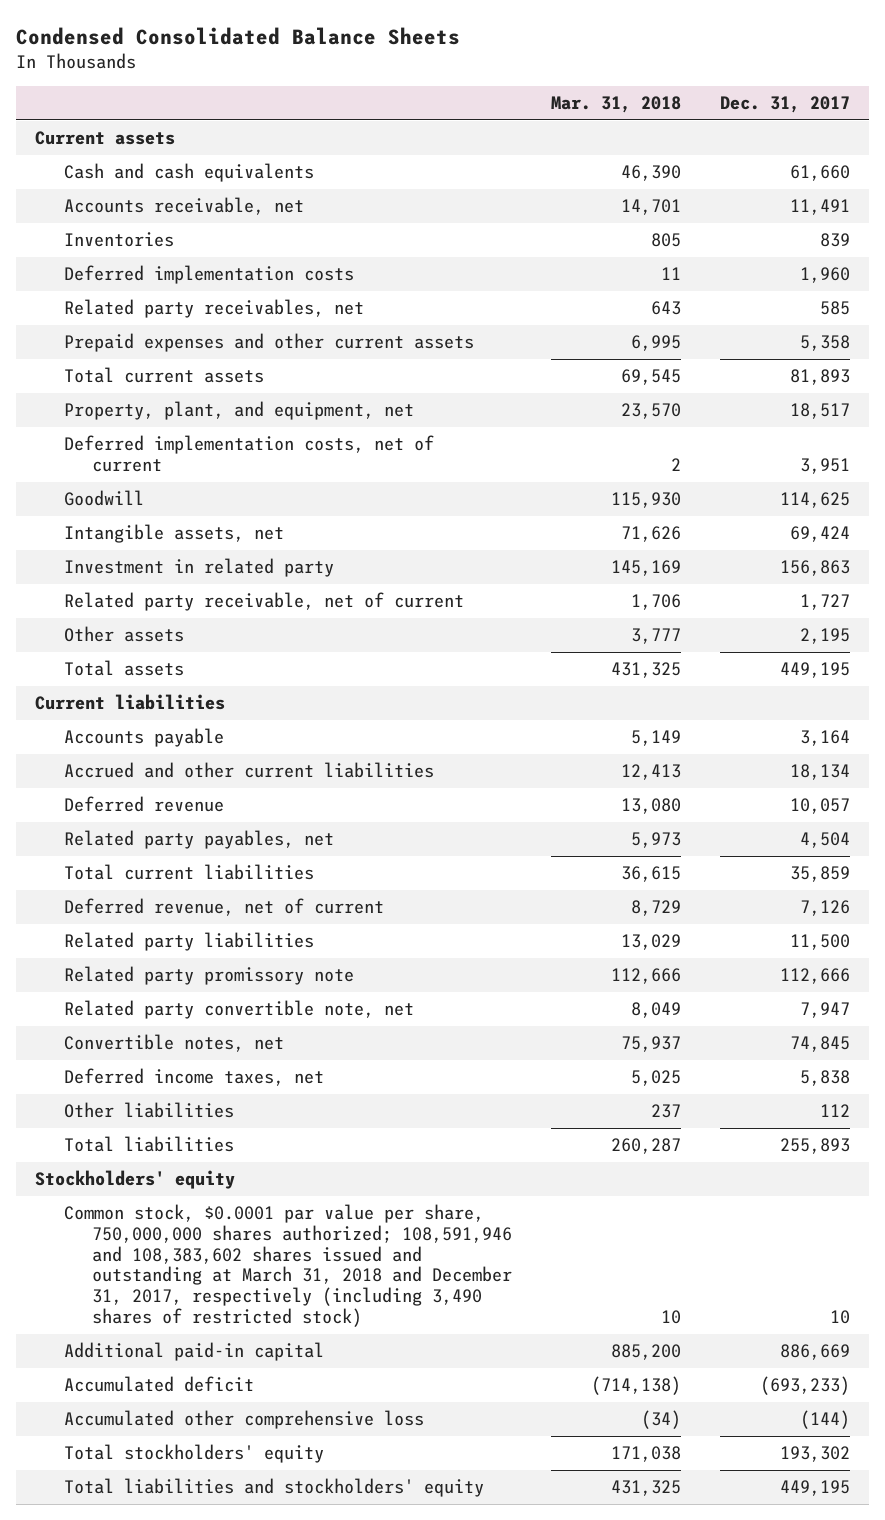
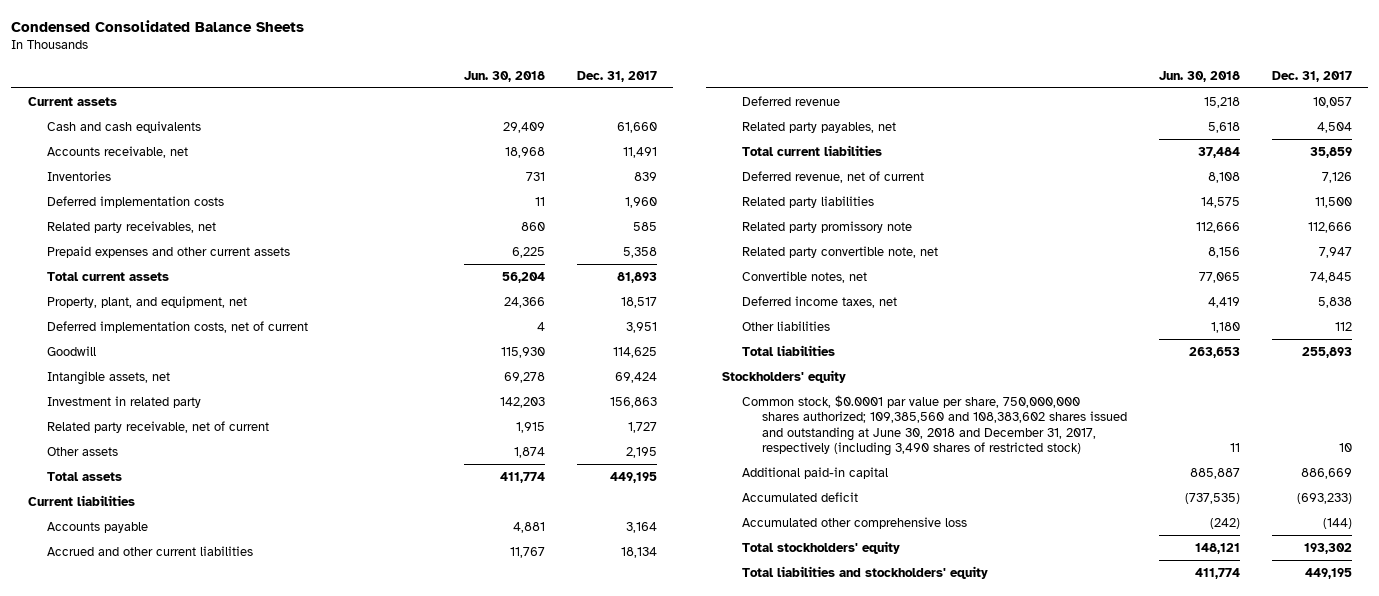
- | Mar. 31, 2018 | Dec. 31, 2017
+ | Jun. 30, 2018 | Dec. 31, 2017
- Common stock, $0.0001 par value per share, 750,000,000 shares authorized; 108,591,946 and 108,383,602 shares issued and outstanding at March 31, 2018 and December 31, 2017, respectively (including 3,490 shares of restricted stock) | 10 | 10
+ Common stock, $0.0001 par value per share, 750,000,000 shares authorized; 109,385,560 and 108,383,602 shares issued and outstanding at June 30, 2018 and December 31, 2017, respectively (including 3,490 shares of restricted stock) | 11 | 10

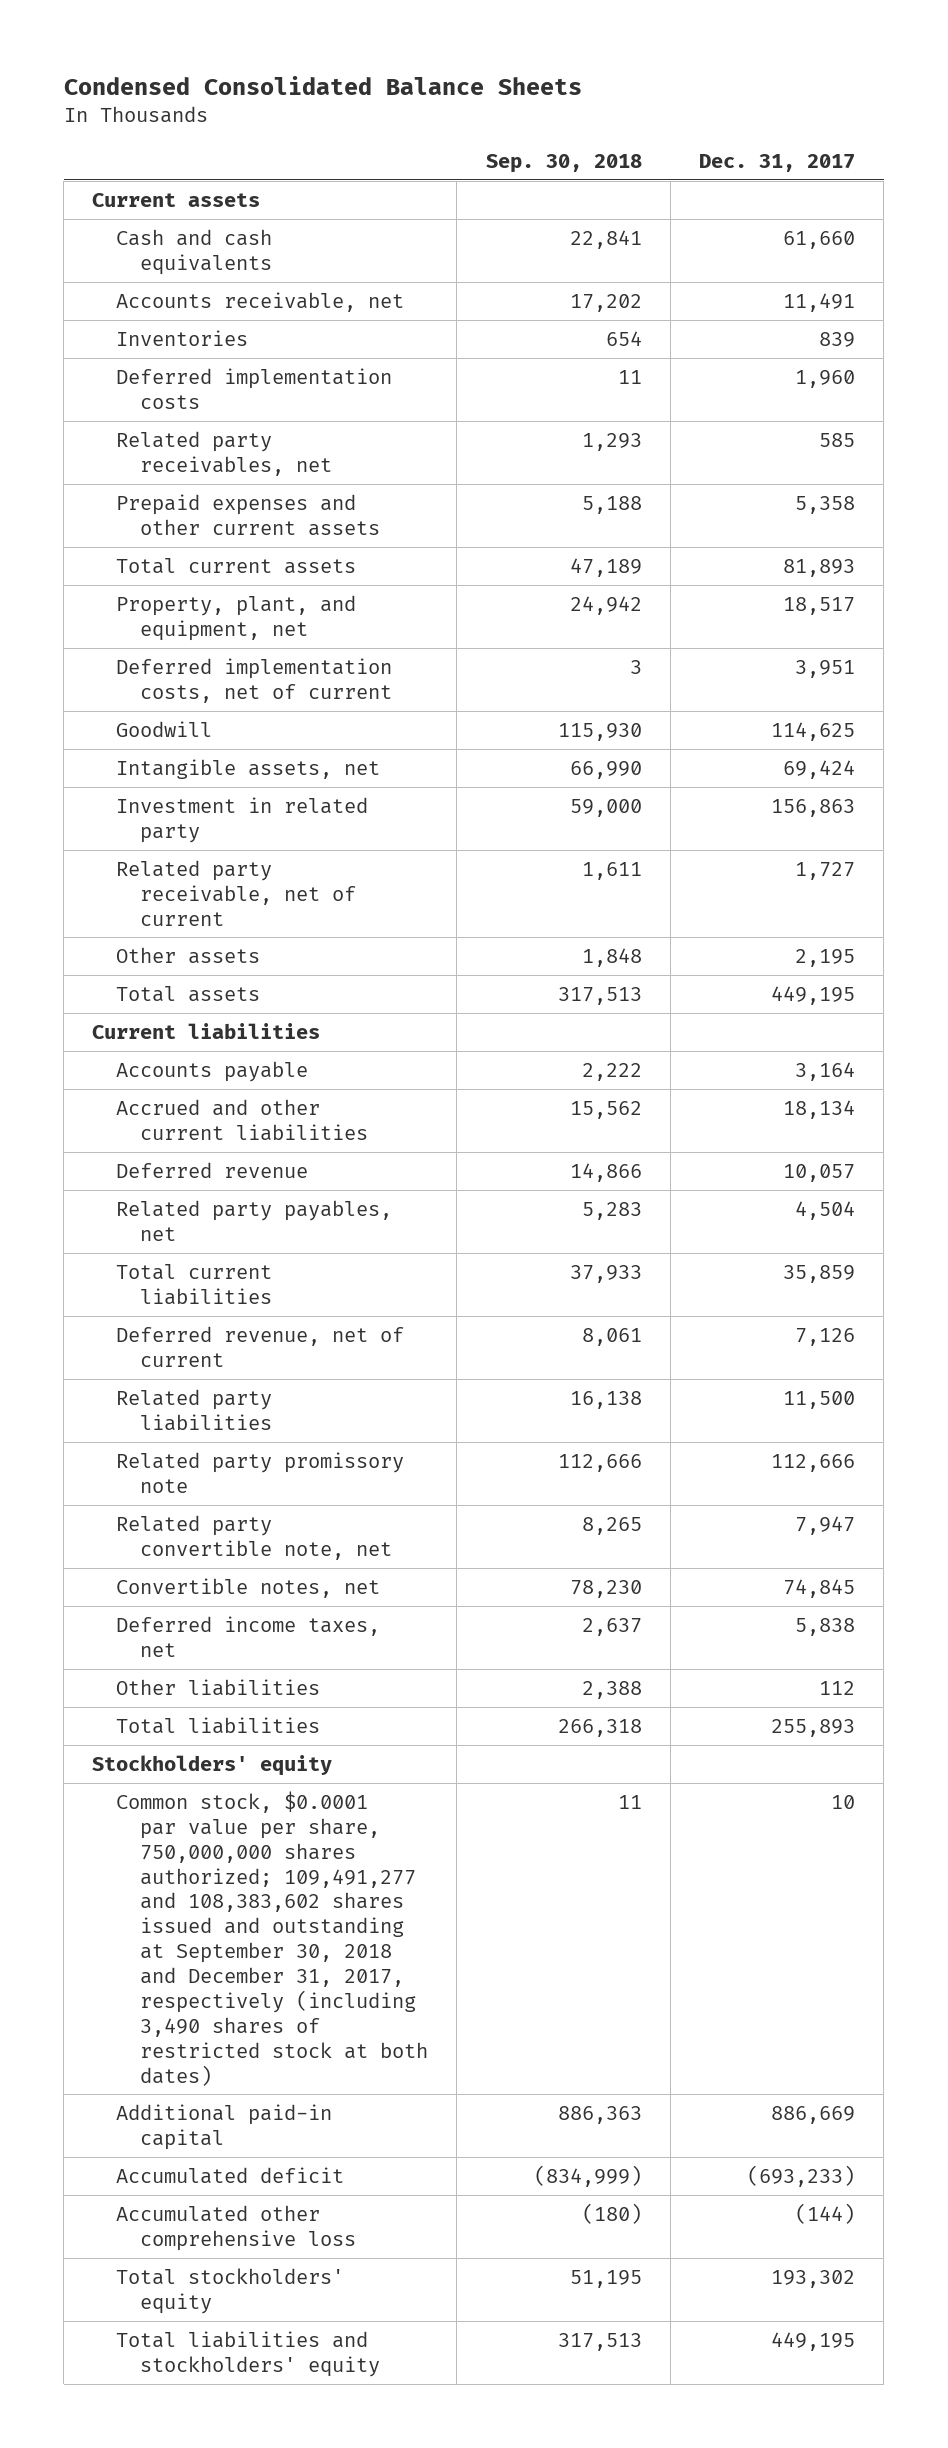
- | Jun. 30, 2018 | Dec. 31, 2017
+ | Sep. 30, 2018 | Dec. 31, 2017
- Common stock, $0.0001 par value per share, 750,000,000 shares authorized; 109,385,560 and 108,383,602 shares issued and outstanding at June 30, 2018 and December 31, 2017, respectively (including 3,490 shares of restricted stock) | 11 | 10
+ Common stock, $0.0001 par value per share, 750,000,000 shares authorized; 109,491,277 and 108,383,602 shares issued and outstanding at September 30, 2018 and December 31, 2017, respectively (including 3,490 shares of restricted stock at both dates) | 11 | 10

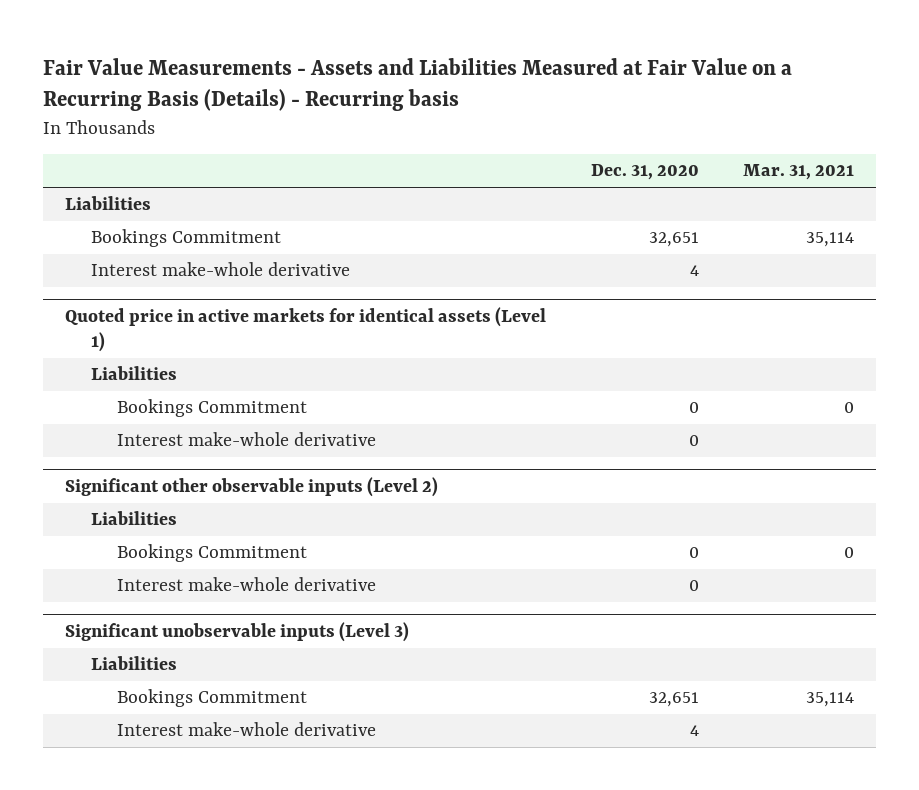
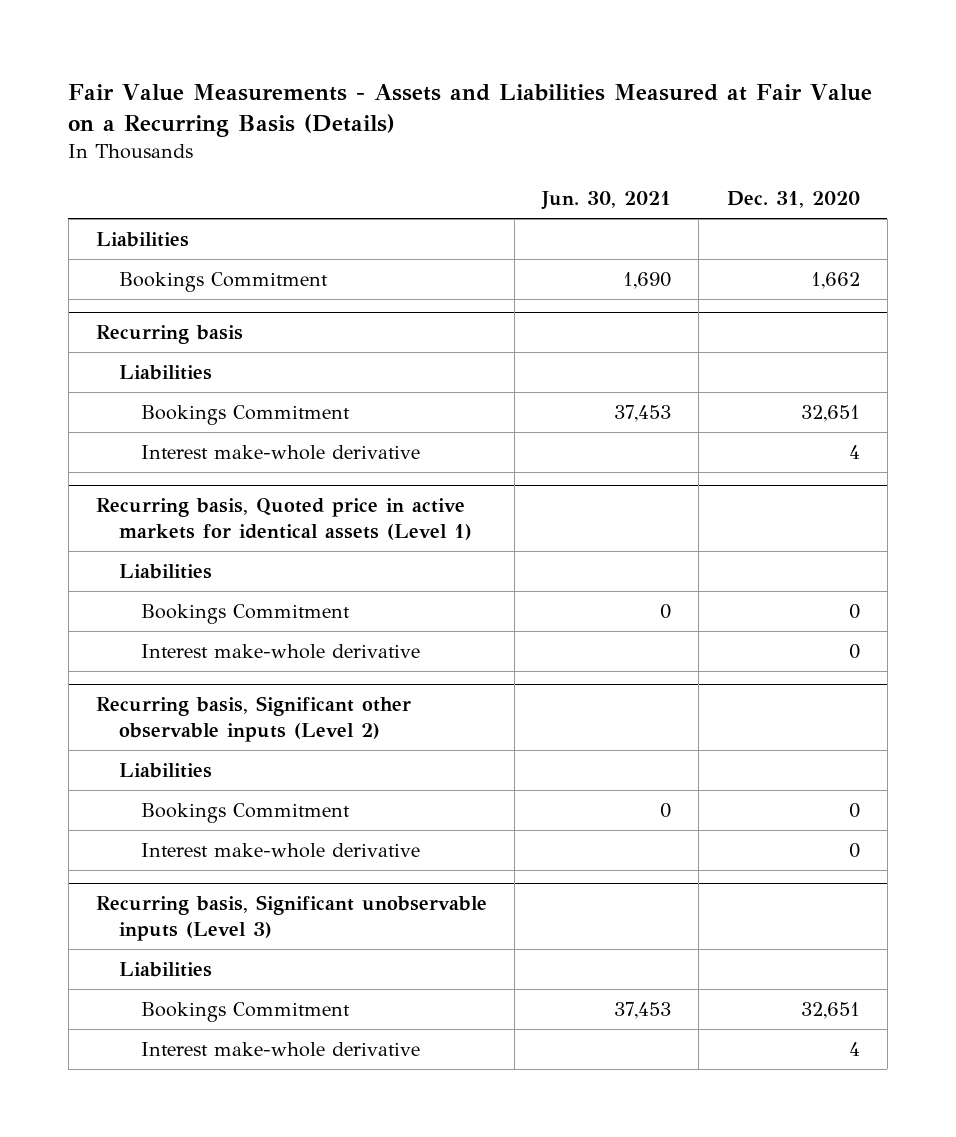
- Fair Value Measurements - Assets and Liabilities Measured at Fair Value on a Recurring Basis (Details) - Recurring basis
+ Fair Value Measurements - Assets and Liabilities Measured at Fair Value on a Recurring Basis (Details)
- | Dec. 31, 2020 | Mar. 31, 2021
+ | Jun. 30, 2021 | Dec. 31, 2020
+ Bookings Commitment | 1,690 | 1,662
+ Recurring basis
+ Liabilities
- Quoted price in active markets for identical assets (Level 1)
+ Recurring basis, Quoted price in active markets for identical assets (Level 1)
- Significant other observable inputs (Level 2)
+ Recurring basis, Significant other observable inputs (Level 2)
- Significant unobservable inputs (Level 3)
+ Recurring basis, Significant unobservable inputs (Level 3)

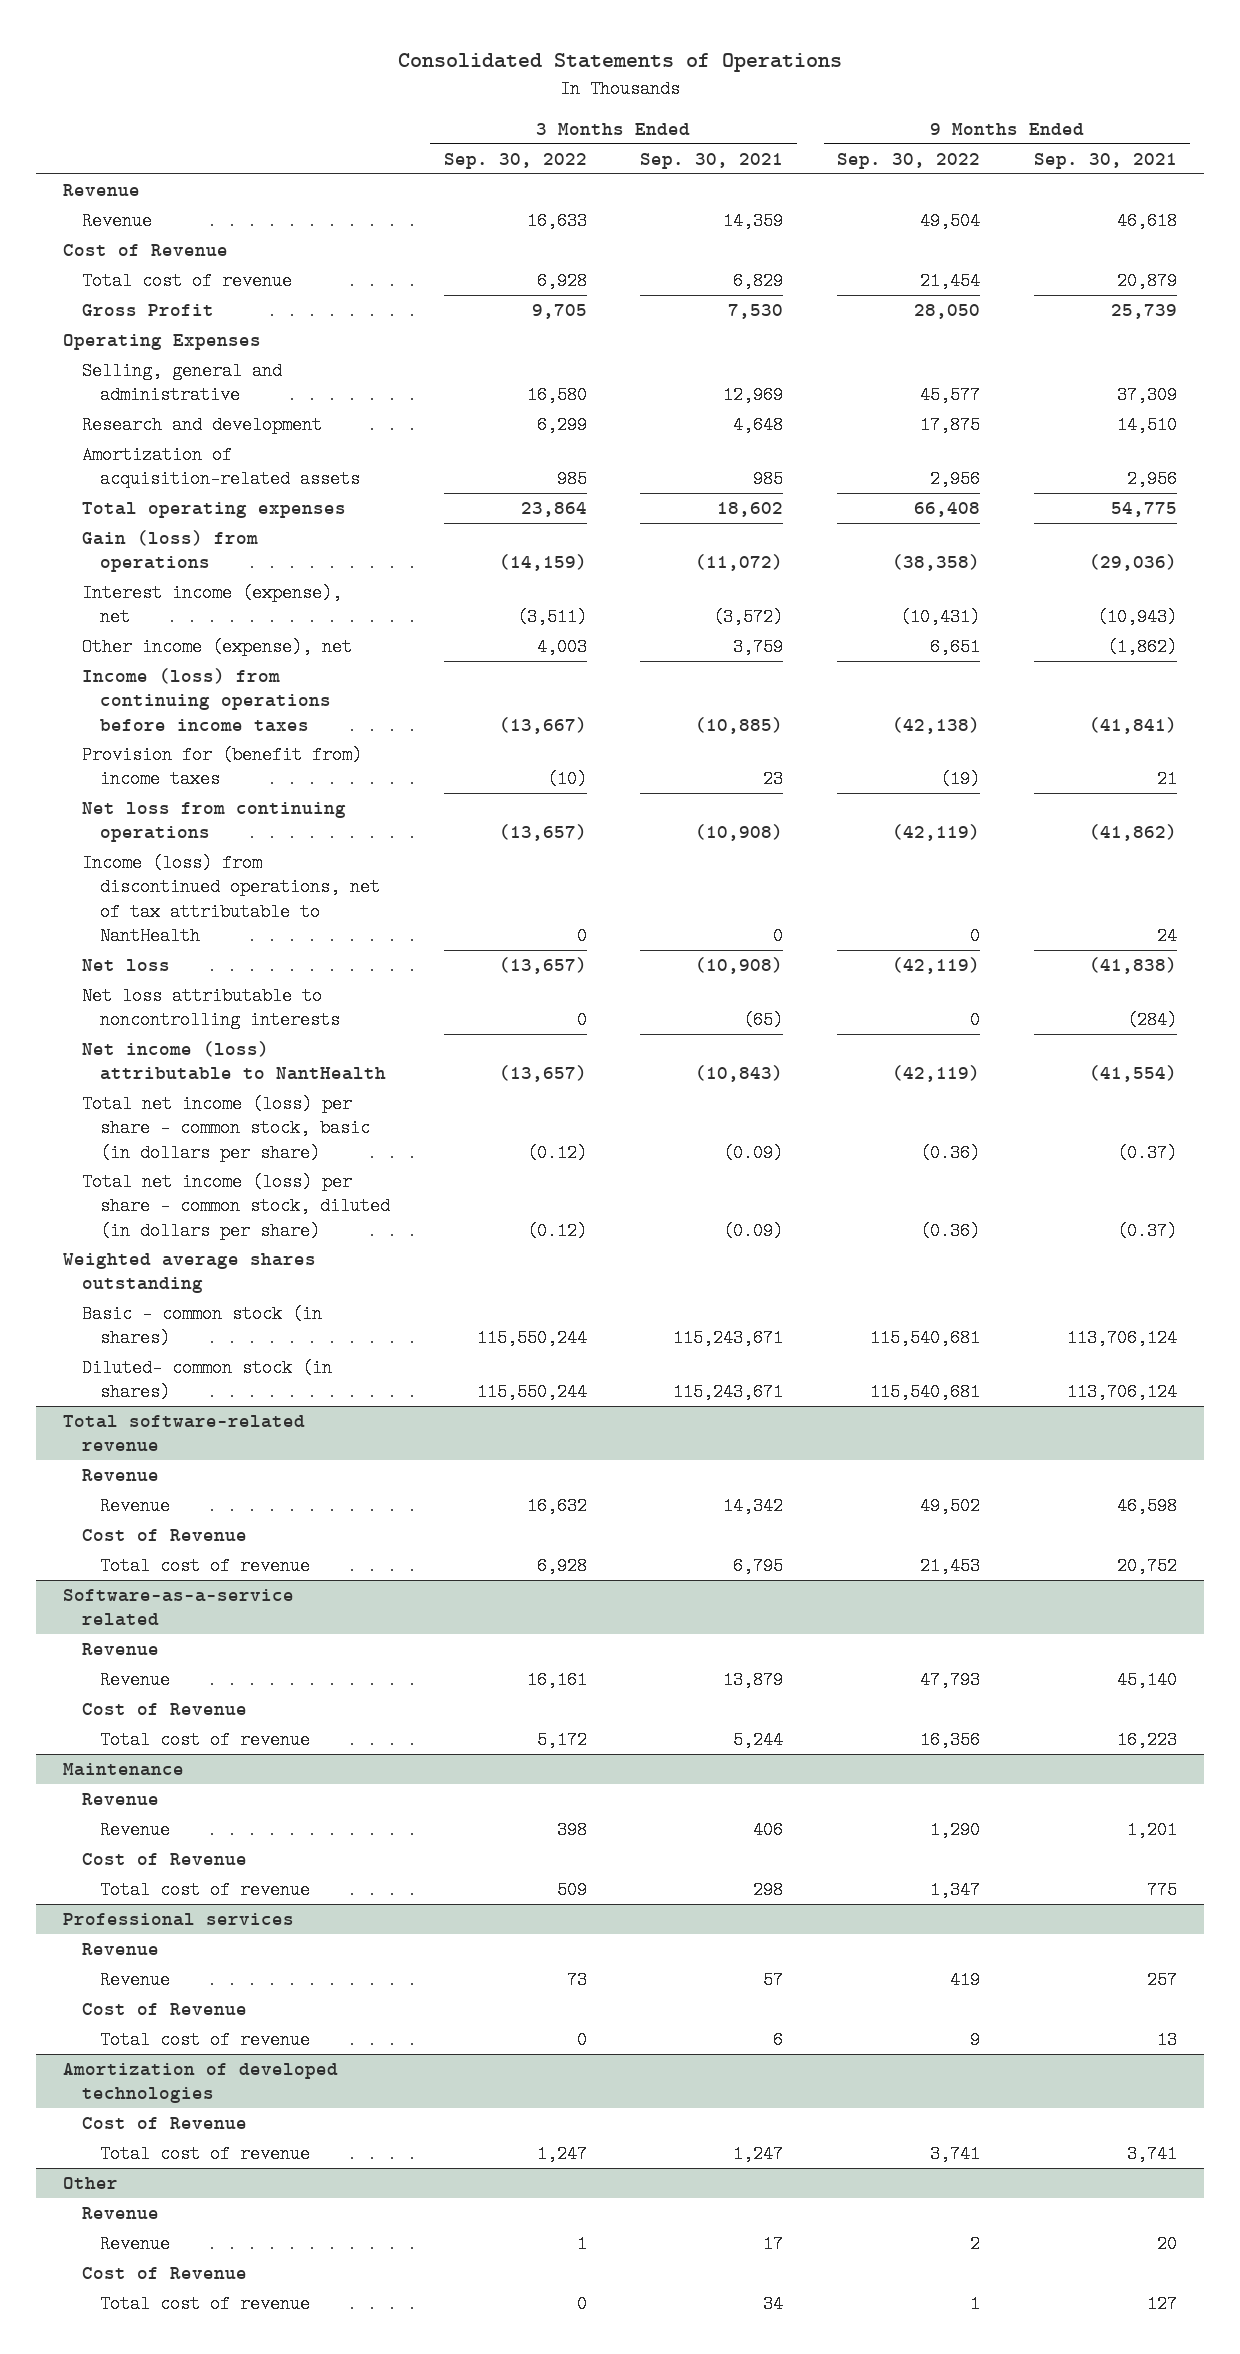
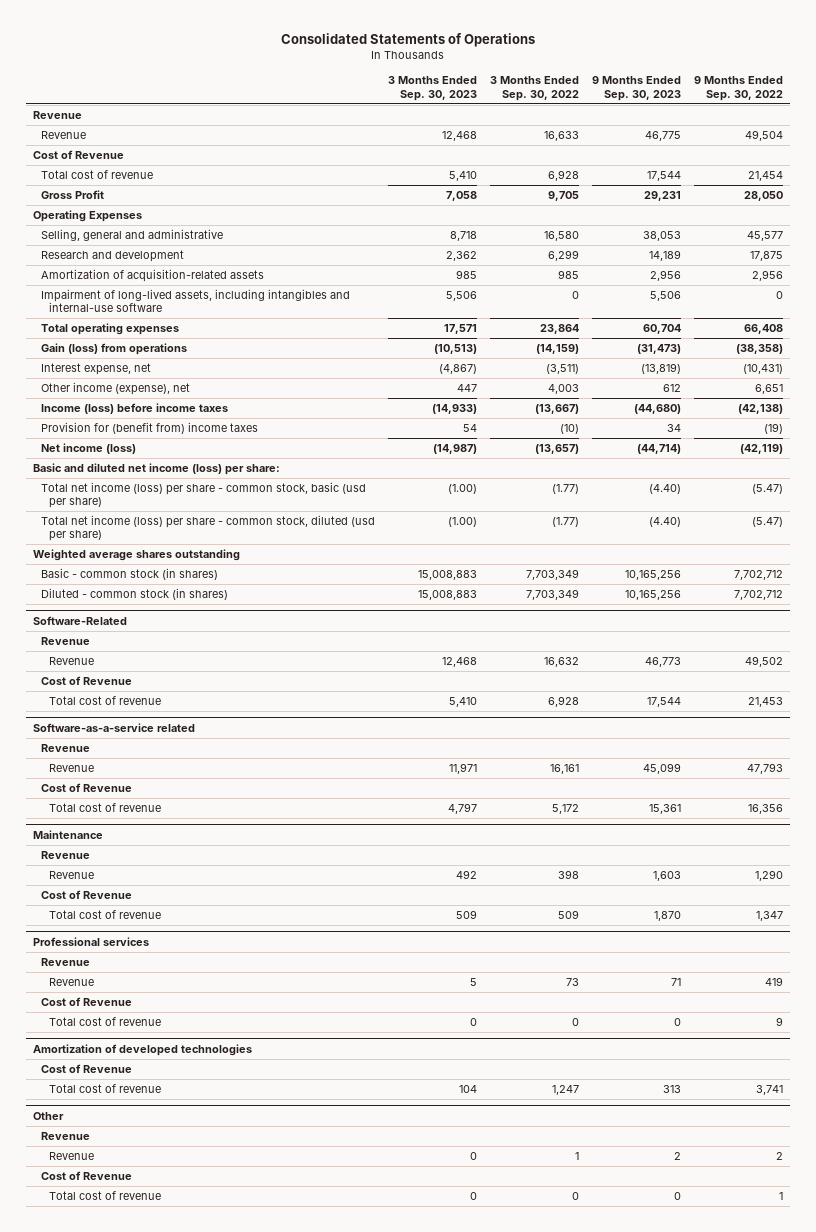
- | 3 Months Ended Sep. 30, 2022 | 3 Months Ended Sep. 30, 2021 | 9 Months Ended Sep. 30, 2022 | 9 Months Ended Sep. 30, 2021
+ | 3 Months Ended Sep. 30, 2023 | 3 Months Ended Sep. 30, 2022 | 9 Months Ended Sep. 30, 2023 | 9 Months Ended Sep. 30, 2022
+ Impairment of long-lived assets, including intangibles and internal-use software | 5,506 | 0 | 5,506 | 0
- Interest income (expense), net | (3,511) | (3,572) | (10,431) | (10,943)
+ Interest expense, net | (4,867) | (3,511) | (13,819) | (10,431)
- Income (loss) from continuing operations before income taxes | (13,667) | (10,885) | (42,138) | (41,841)
+ Income (loss) before income taxes | (14,933) | (13,667) | (44,680) | (42,138)
- Net loss from continuing operations | (13,657) | (10,908) | (42,119) | (41,862)
- Income (loss) from discontinued operations, net of tax attributable to NantHealth | 0 | 0 | 0 | 24
- Net loss | (13,657) | (10,908) | (42,119) | (41,838)
- Net loss attributable to noncontrolling interests | 0 | (65) | 0 | (284)
- Net income (loss) attributable to NantHealth | (13,657) | (10,843) | (42,119) | (41,554)
- Total net income (loss) per share - common stock, basic (in dollars per share) | (0.12) | (0.09) | (0.36) | (0.37)
- Total net income (loss) per share - common stock, diluted (in dollars per share) | (0.12) | (0.09) | (0.36) | (0.37)
+ Net income (loss) | (14,987) | (13,657) | (44,714) | (42,119)
+ Basic and diluted net income (loss) per share:
+ Total net income (loss) per share - common stock, basic (usd per share) | (1.00) | (1.77) | (4.40) | (5.47)
+ Total net income (loss) per share - common stock, diluted (usd per share) | (1.00) | (1.77) | (4.40) | (5.47)
- Basic - common stock (in shares) | 115,550,244 | 115,243,671 | 115,540,681 | 113,706,124
- Diluted- common stock (in shares) | 115,550,244 | 115,243,671 | 115,540,681 | 113,706,124
- Total software-related revenue
+ Basic - common stock (in shares) | 15,008,883 | 7,703,349 | 10,165,256 | 7,702,712
+ Diluted - common stock (in shares) | 15,008,883 | 7,703,349 | 10,165,256 | 7,702,712
+ Software-Related

